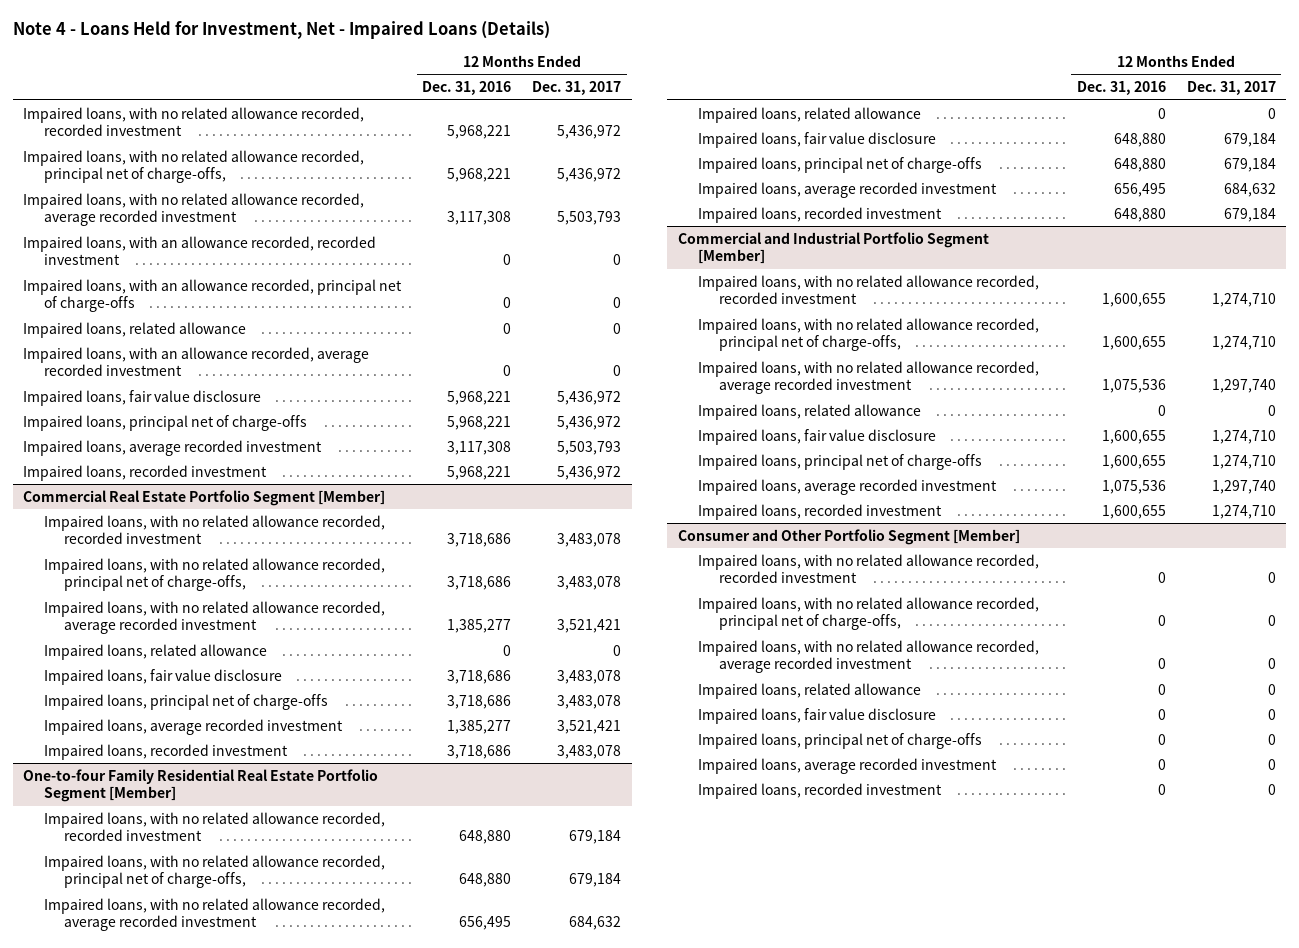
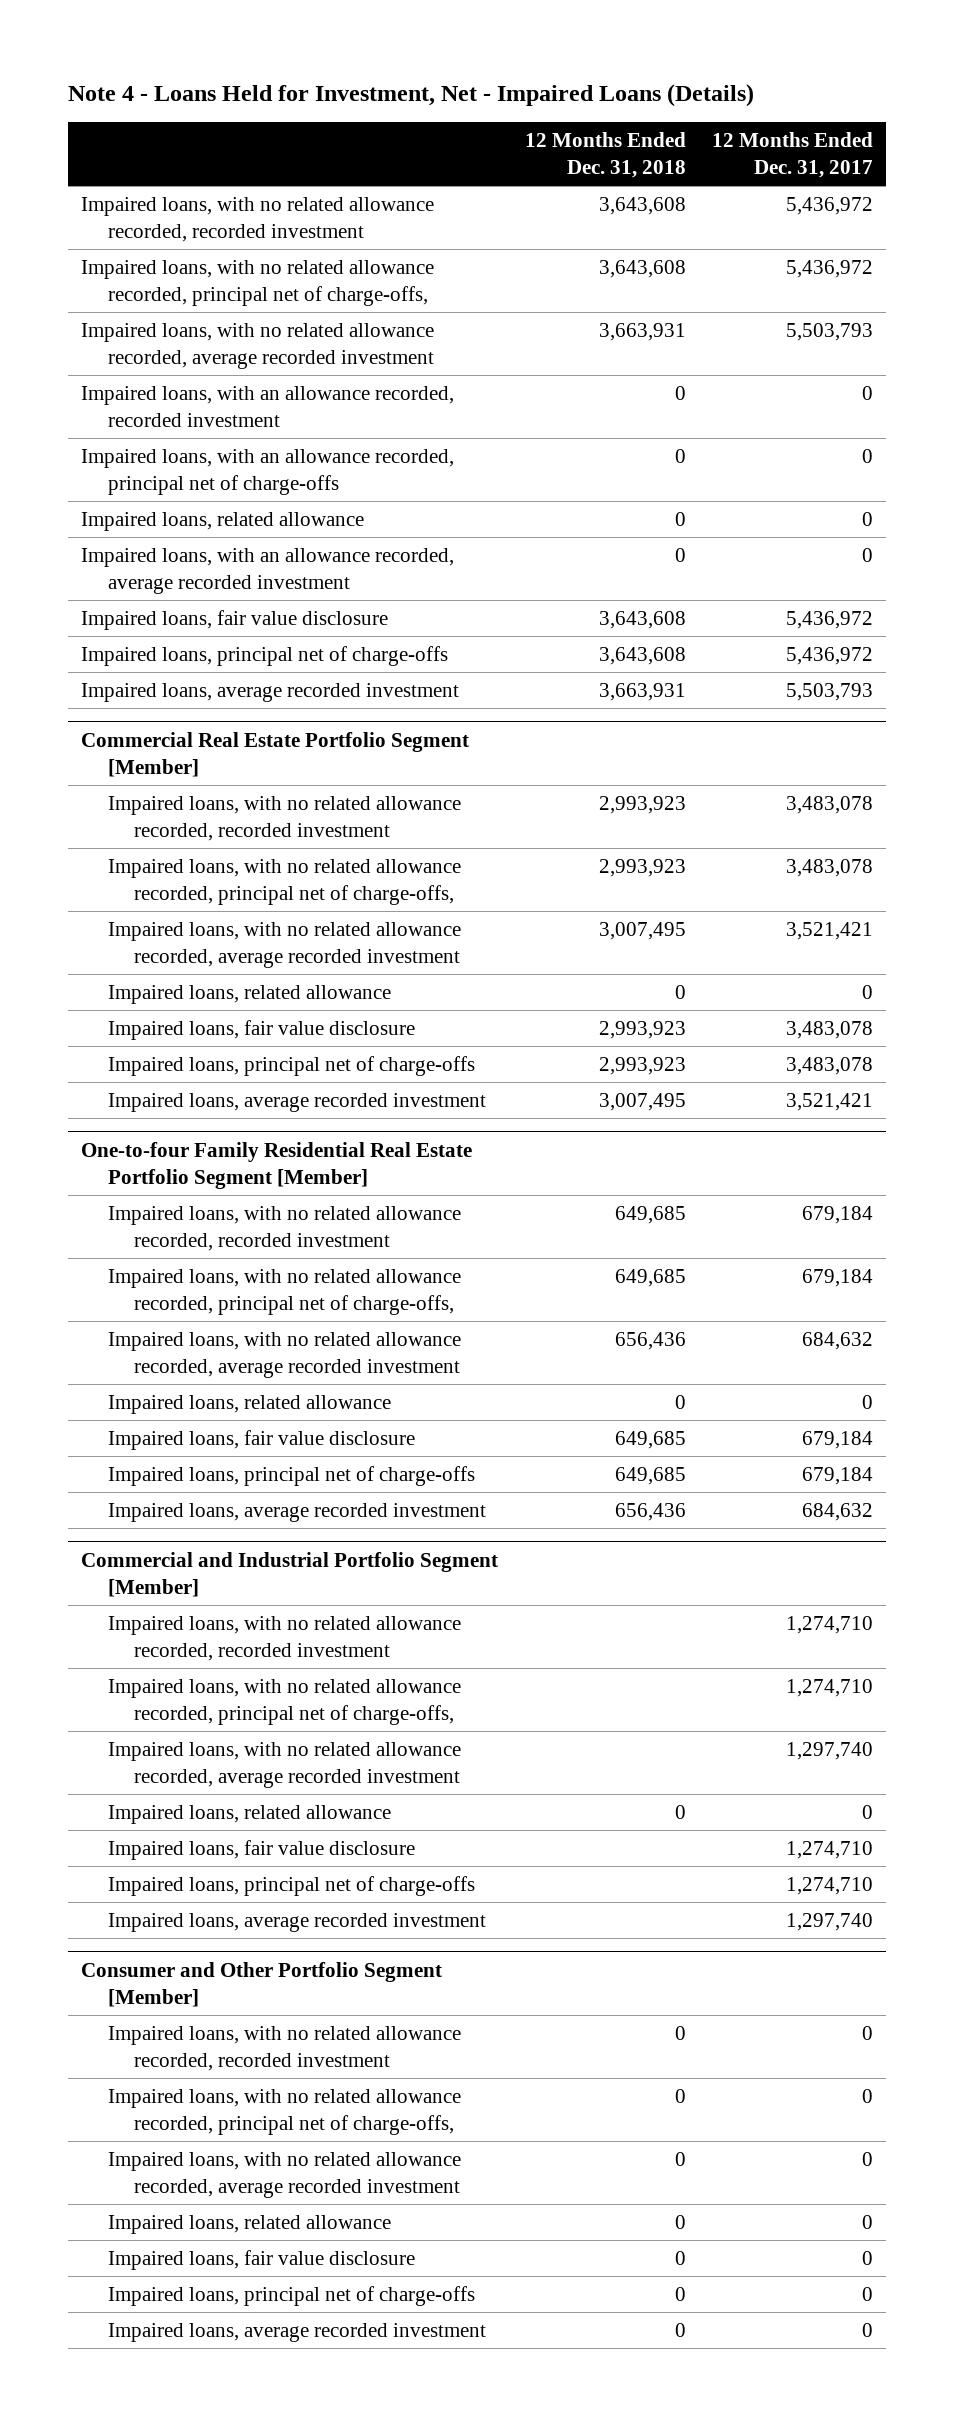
- | 12 Months Ended Dec. 31, 2016 | 12 Months Ended Dec. 31, 2017
+ | 12 Months Ended Dec. 31, 2018 | 12 Months Ended Dec. 31, 2017
- Impaired loans, recorded investment | 5,968,221 | 5,436,972
@ Commercial Real Estate Portfolio Segment [Member]
- Impaired loans, recorded investment | 3,718,686 | 3,483,078
@ One-to-four Family Residential Real Estate Portfolio Segment [Member]
- Impaired loans, recorded investment | 648,880 | 679,184
@ Commercial and Industrial Portfolio Segment [Member]
- Impaired loans, recorded investment | 1,600,655 | 1,274,710
@ Consumer and Other Portfolio Segment [Member]
- Impaired loans, recorded investment | 0 | 0

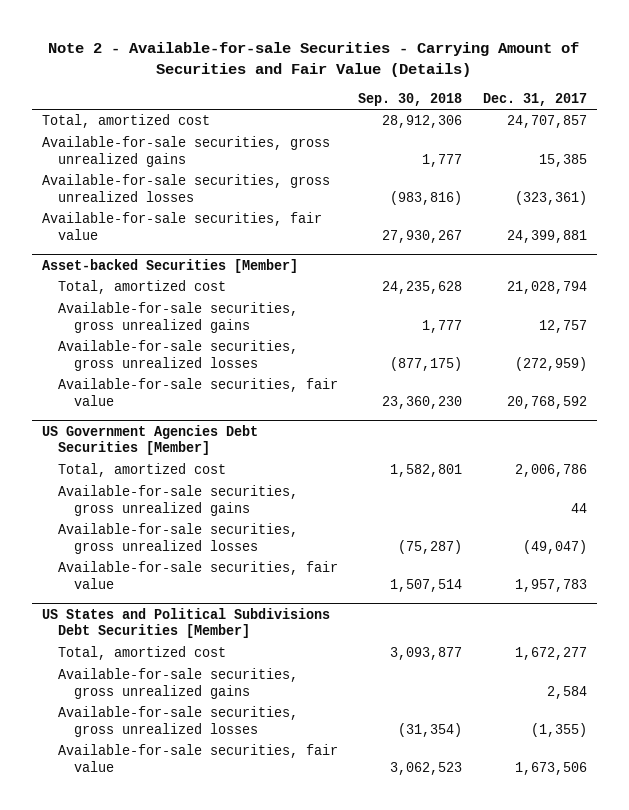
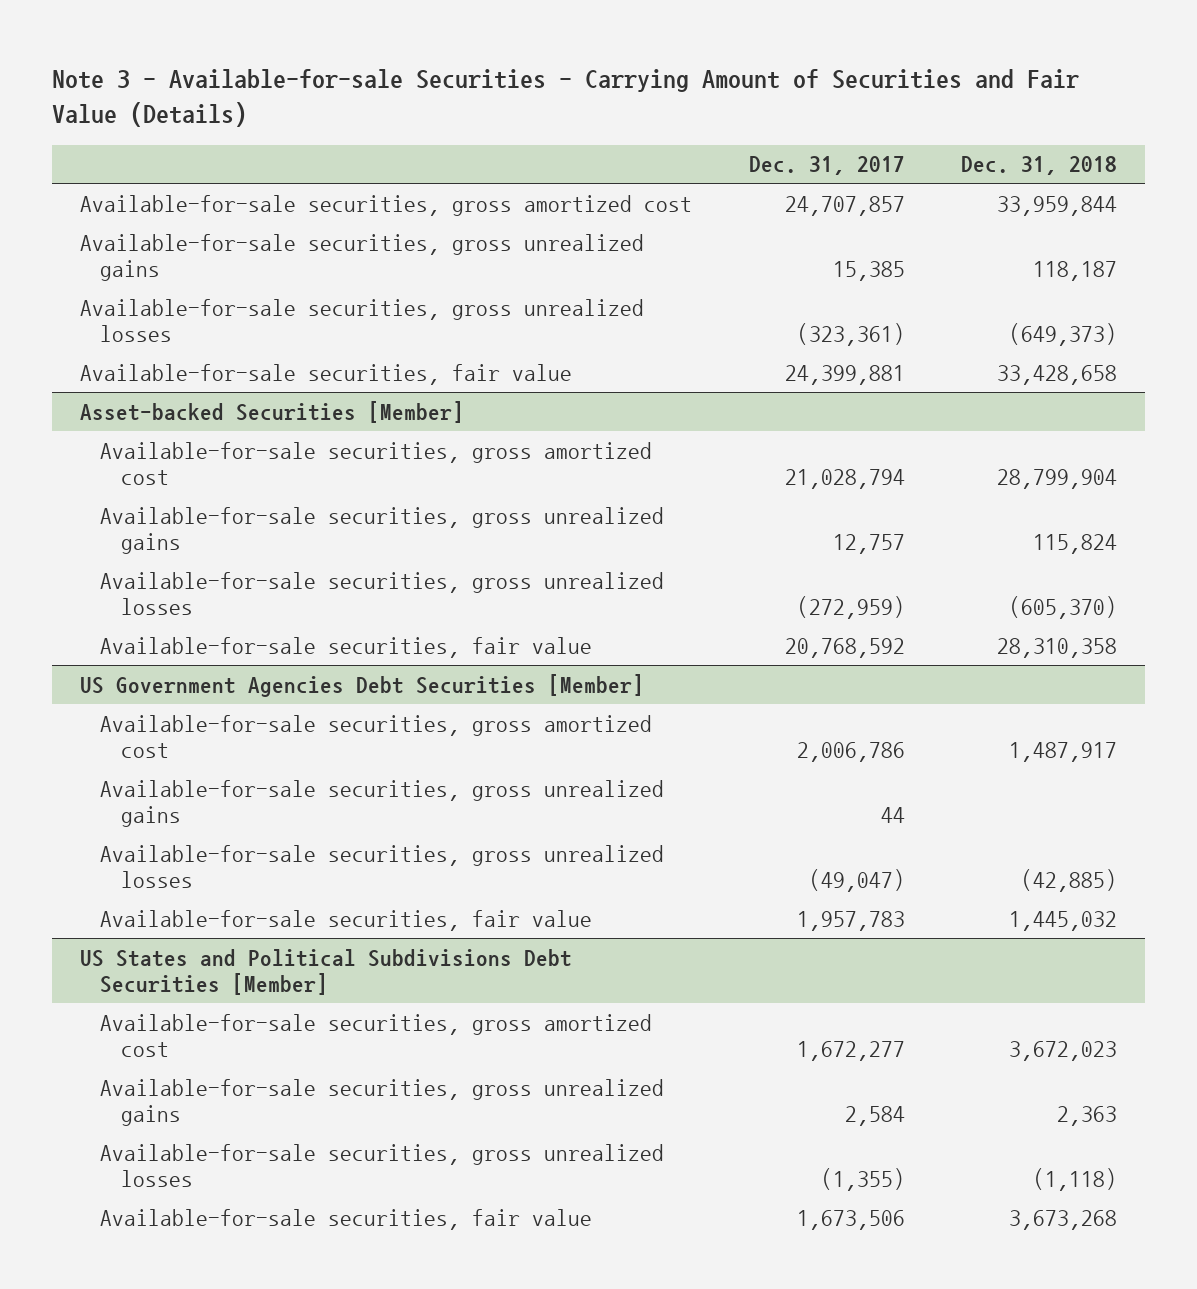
- Note 2 - Available-for-sale Securities - Carrying Amount of Securities and Fair Value (Details)
+ Note 3 - Available-for-sale Securities - Carrying Amount of Securities and Fair Value (Details)
- | Sep. 30, 2018 | Dec. 31, 2017
+ | Dec. 31, 2017 | Dec. 31, 2018
- Total, amortized cost | 28,912,306 | 24,707,857
+ Available-for-sale securities, gross amortized cost | 24,707,857 | 33,959,844
@ Asset-backed Securities [Member]
- Total, amortized cost | 24,235,628 | 21,028,794
+ Available-for-sale securities, gross amortized cost | 21,028,794 | 28,799,904
@ US Government Agencies Debt Securities [Member]
- Total, amortized cost | 1,582,801 | 2,006,786
+ Available-for-sale securities, gross amortized cost | 2,006,786 | 1,487,917
@ US States and Political Subdivisions Debt Securities [Member]
- Total, amortized cost | 3,093,877 | 1,672,277
+ Available-for-sale securities, gross amortized cost | 1,672,277 | 3,672,023

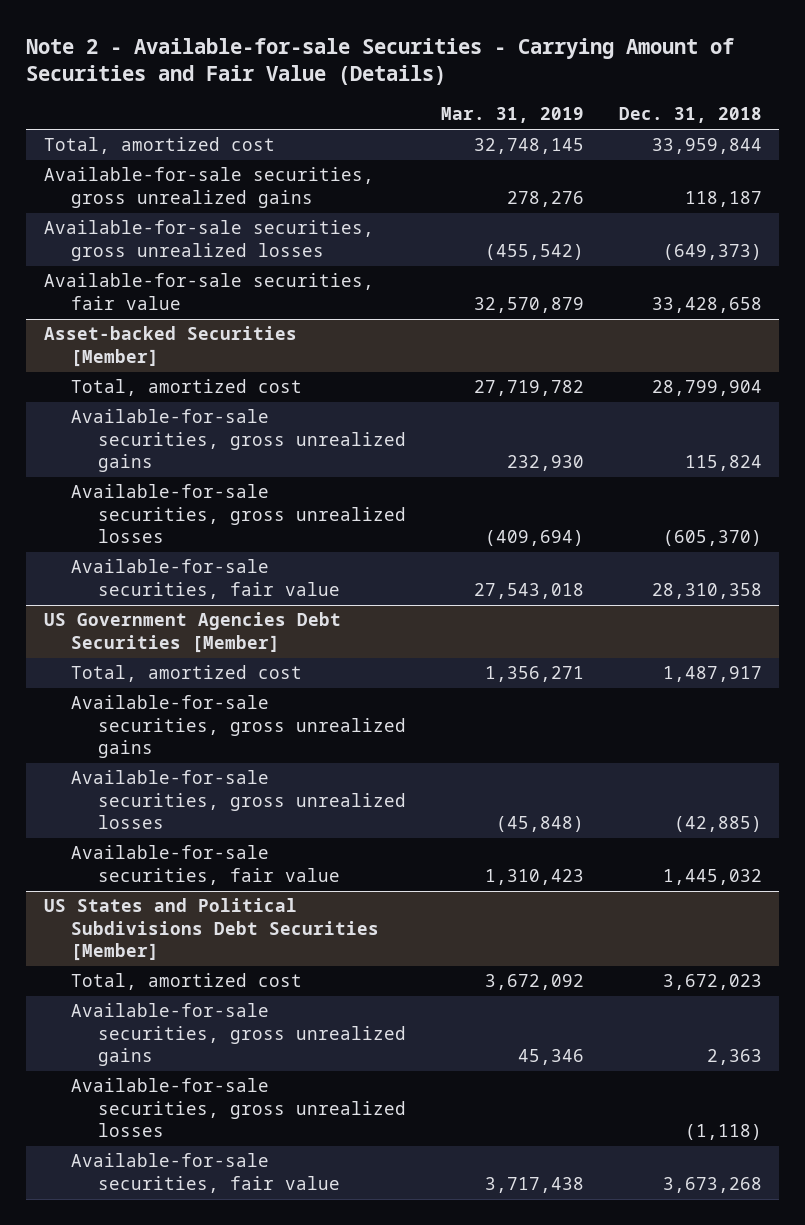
- Note 3 - Available-for-sale Securities - Carrying Amount of Securities and Fair Value (Details)
+ Note 2 - Available-for-sale Securities - Carrying Amount of Securities and Fair Value (Details)
- | Dec. 31, 2017 | Dec. 31, 2018
+ | Mar. 31, 2019 | Dec. 31, 2018
- Available-for-sale securities, gross amortized cost | 24,707,857 | 33,959,844
+ Total, amortized cost | 32,748,145 | 33,959,844
@ Asset-backed Securities [Member]
- Available-for-sale securities, gross amortized cost | 21,028,794 | 28,799,904
+ Total, amortized cost | 27,719,782 | 28,799,904
@ US Government Agencies Debt Securities [Member]
- Available-for-sale securities, gross amortized cost | 2,006,786 | 1,487,917
+ Total, amortized cost | 1,356,271 | 1,487,917
@ US States and Political Subdivisions Debt Securities [Member]
- Available-for-sale securities, gross amortized cost | 1,672,277 | 3,672,023
+ Total, amortized cost | 3,672,092 | 3,672,023

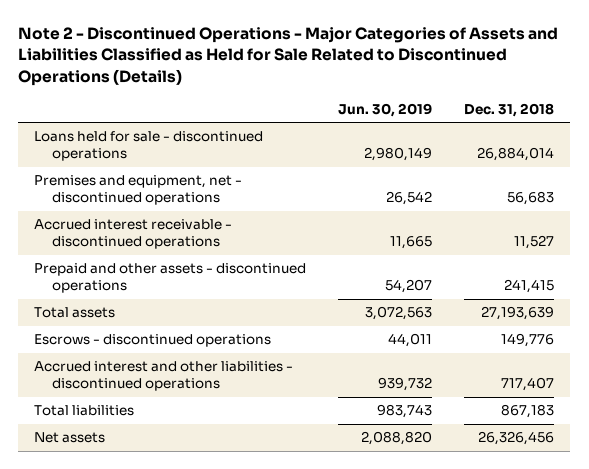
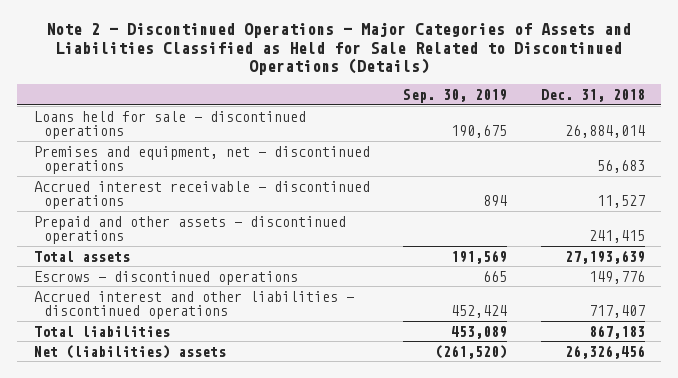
- | Jun. 30, 2019 | Dec. 31, 2018
+ | Sep. 30, 2019 | Dec. 31, 2018
- Net assets | 2,088,820 | 26,326,456
+ Net (liabilities) assets | (261,520) | 26,326,456

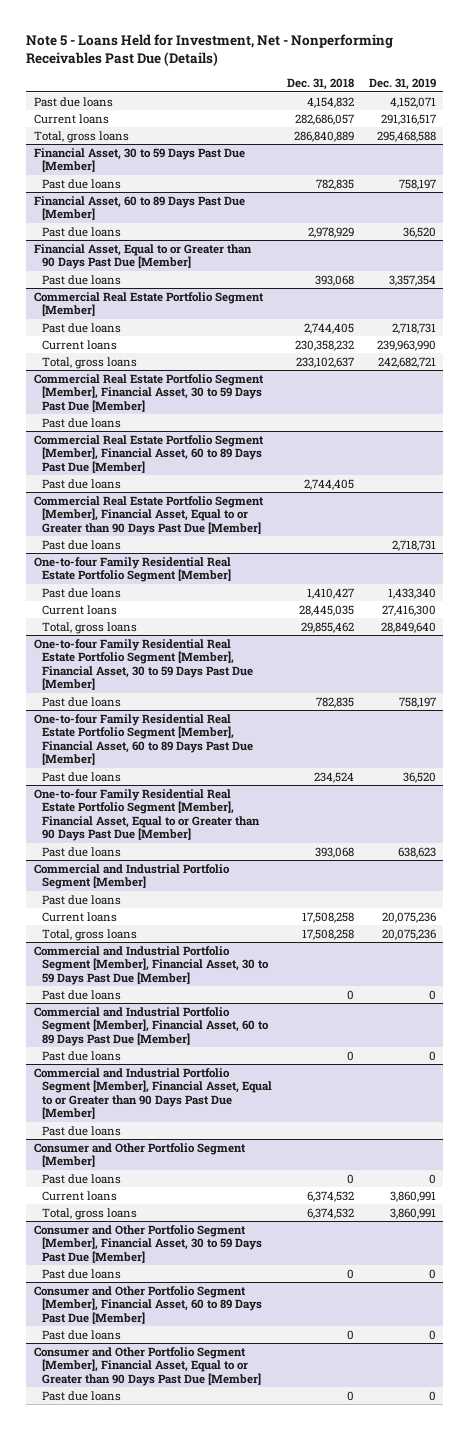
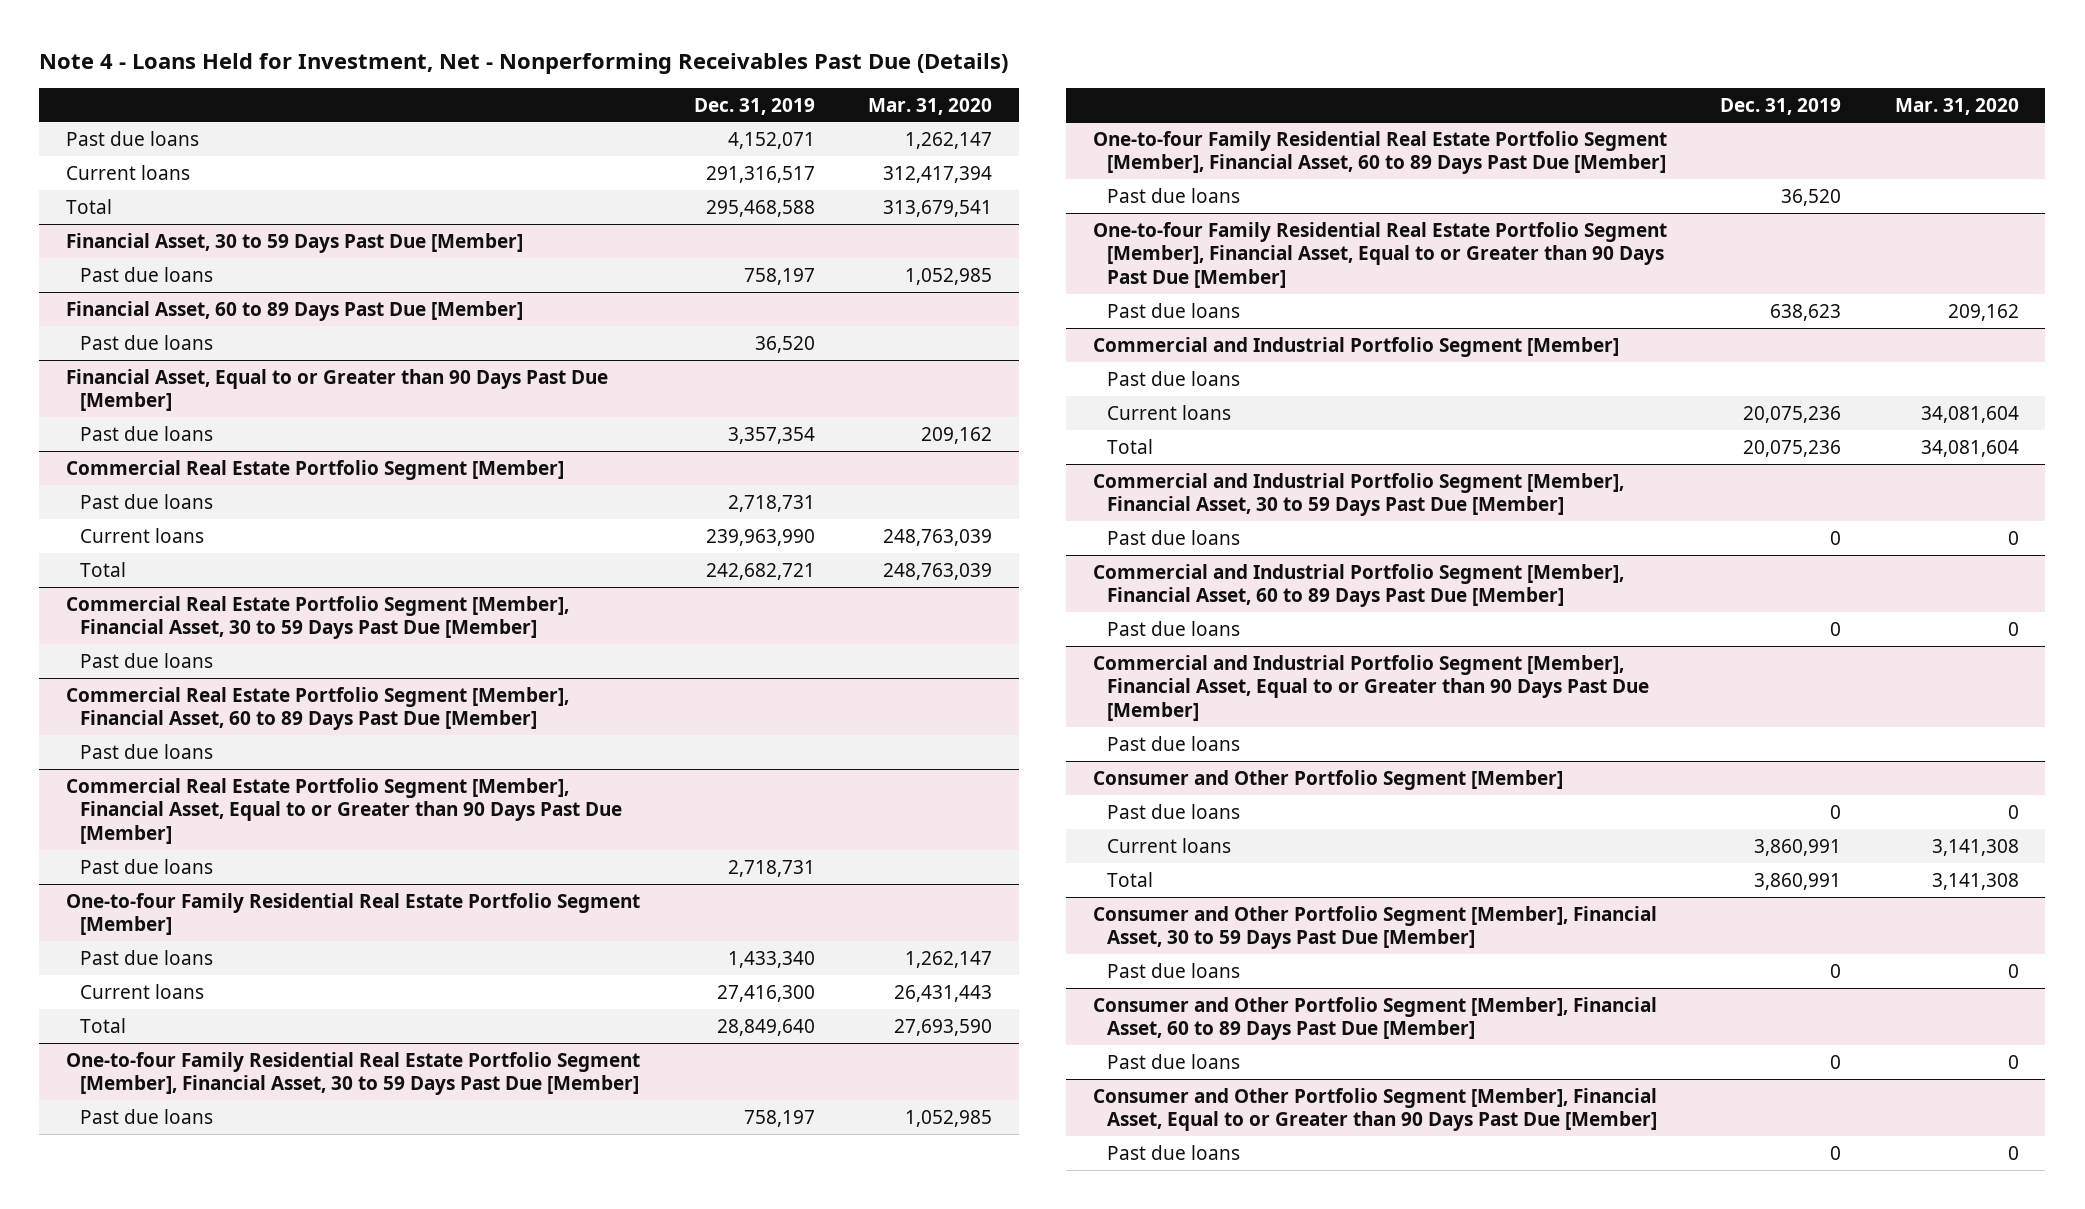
- Note 5 - Loans Held for Investment, Net - Nonperforming Receivables Past Due (Details)
+ Note 4 - Loans Held for Investment, Net - Nonperforming Receivables Past Due (Details)
- | Dec. 31, 2018 | Dec. 31, 2019
+ | Dec. 31, 2019 | Mar. 31, 2020
- Total, gross loans | 286,840,889 | 295,468,588
+ Total | 295,468,588 | 313,679,541
@ Commercial Real Estate Portfolio Segment [Member]
- Total, gross loans | 233,102,637 | 242,682,721
+ Total | 242,682,721 | 248,763,039
@ One-to-four Family Residential Real Estate Portfolio Segment [Member]
- Total, gross loans | 29,855,462 | 28,849,640
+ Total | 28,849,640 | 27,693,590
@ Commercial and Industrial Portfolio Segment [Member]
- Total, gross loans | 17,508,258 | 20,075,236
+ Total | 20,075,236 | 34,081,604
@ Consumer and Other Portfolio Segment [Member]
- Total, gross loans | 6,374,532 | 3,860,991
+ Total | 3,860,991 | 3,141,308

